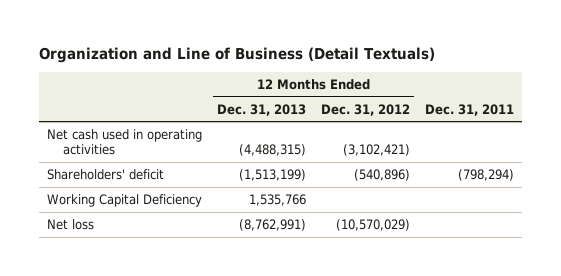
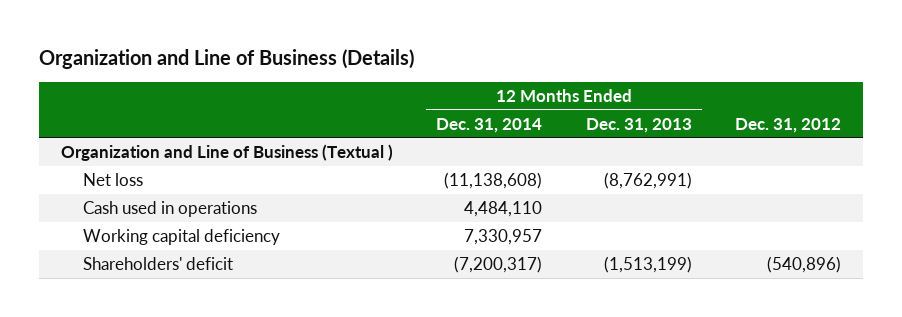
- Organization and Line of Business (Detail Textuals)
+ Organization and Line of Business (Details)
- | 12 Months Ended Dec. 31, 2013 | 12 Months Ended Dec. 31, 2012 | Dec. 31, 2011
+ | 12 Months Ended Dec. 31, 2014 | 12 Months Ended Dec. 31, 2013 | Dec. 31, 2012
- Net cash used in operating activities | (4,488,315) | (3,102,421) |
- Working Capital Deficiency | 1,535,766 | |
+ Organization and Line of Business (Textual )
+ Cash used in operations | 4,484,110 | |
+ Working capital deficiency | 7,330,957 | |
moved down: Shareholders' deficit | (7,200,317) | (1,513,199) | (540,896)

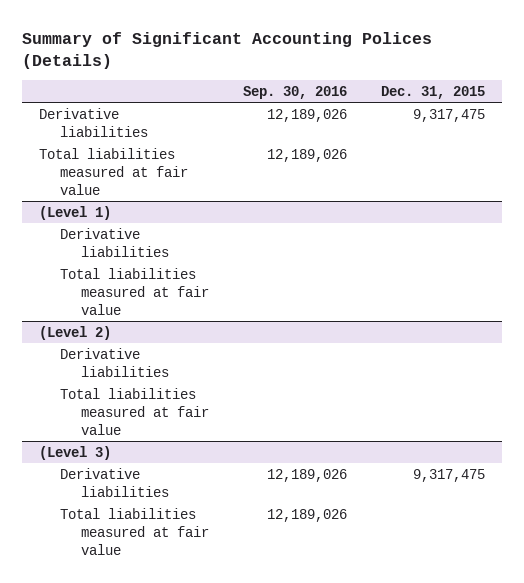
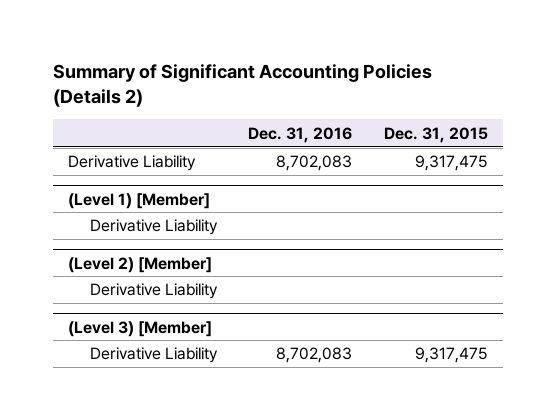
- Summary of Significant Accounting Polices (Details)
+ Summary of Significant Accounting Policies (Details 2)
- | Sep. 30, 2016 | Dec. 31, 2015
+ | Dec. 31, 2016 | Dec. 31, 2015
- Derivative liabilities | 12,189,026 | 9,317,475
- Total liabilities measured at fair value | 12,189,026 |
- (Level 1)
- Derivative liabilities
- Total liabilities measured at fair value
- (Level 2)
- Derivative liabilities
- Total liabilities measured at fair value
- (Level 3)
- Derivative liabilities | 12,189,026 | 9,317,475
- Total liabilities measured at fair value | 12,189,026 |
+ Derivative Liability | 8,702,083 | 9,317,475
+ (Level 1) [Member]
+ Derivative Liability
+ (Level 2) [Member]
+ Derivative Liability
+ (Level 3) [Member]
+ Derivative Liability | 8,702,083 | 9,317,475

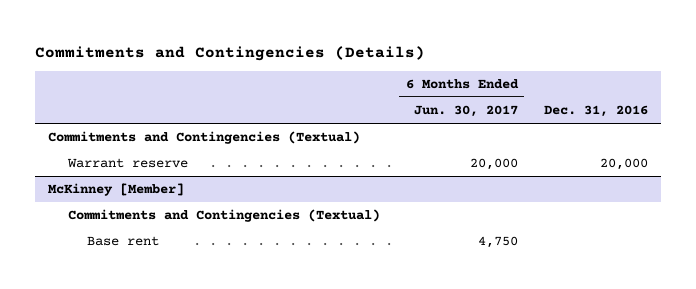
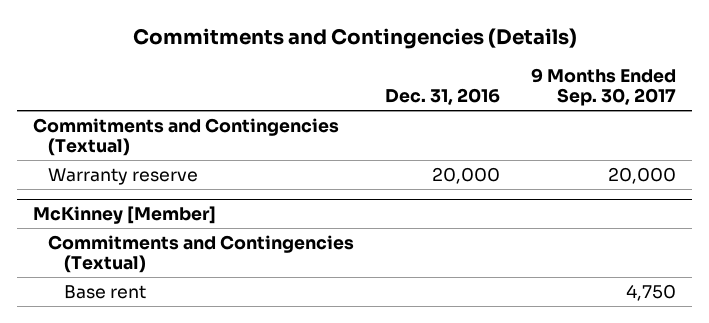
- | 6 Months Ended Jun. 30, 2017 | Dec. 31, 2016
+ | Dec. 31, 2016 | 9 Months Ended Sep. 30, 2017
- Warrant reserve | 20,000 | 20,000
+ Warranty reserve | 20,000 | 20,000

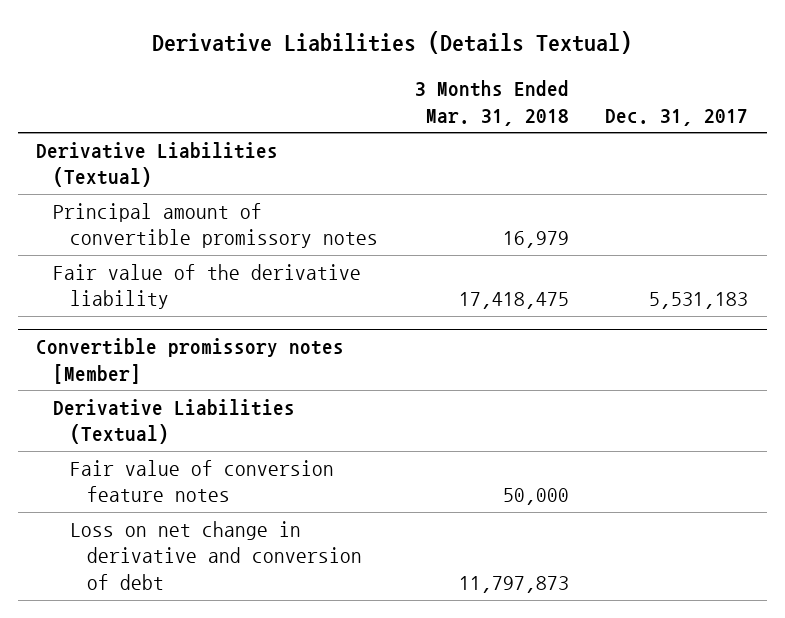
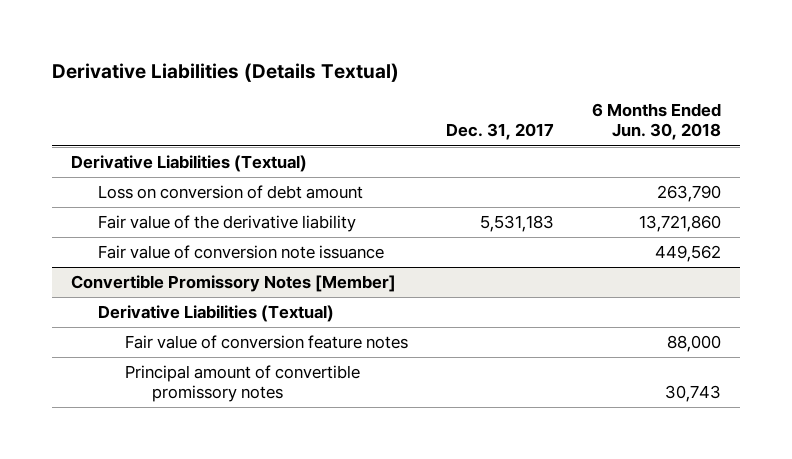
- | 3 Months Ended Mar. 31, 2018 | Dec. 31, 2017
+ | Dec. 31, 2017 | 6 Months Ended Jun. 30, 2018
- Principal amount of convertible promissory notes | 16,979 |
+ Loss on conversion of debt amount | | 263,790
- Convertible promissory notes [Member]
+ Fair value of conversion note issuance | | 449,562
+ Convertible Promissory Notes [Member]
- Loss on net change in derivative and conversion of debt | 11,797,873 |
+ Principal amount of convertible promissory notes | | 30,743

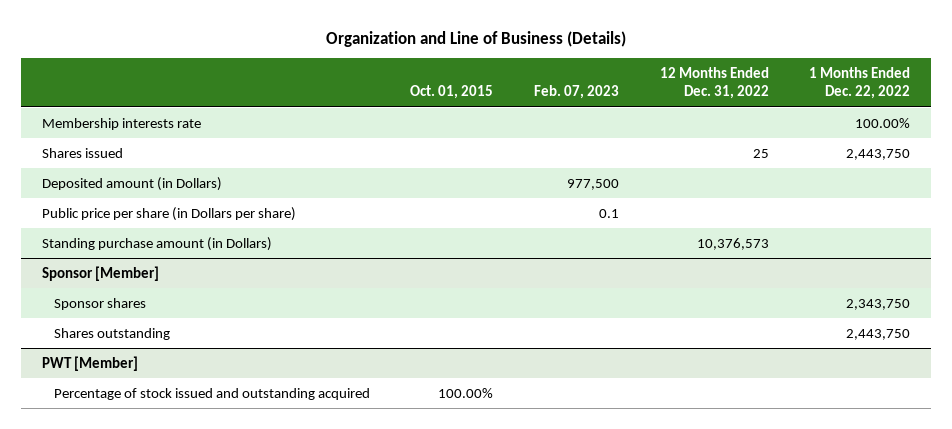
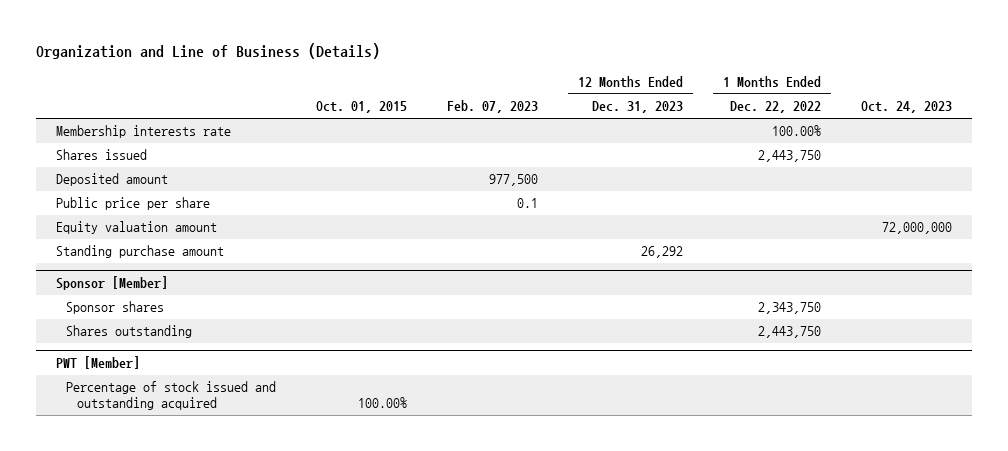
- | Oct. 01, 2015 | Feb. 07, 2023 | 12 Months Ended Dec. 31, 2022 | 1 Months Ended Dec. 22, 2022
+ | Oct. 01, 2015 | Feb. 07, 2023 | 12 Months Ended Dec. 31, 2023 | 1 Months Ended Dec. 22, 2022 | Oct. 24, 2023
- Deposited amount (in Dollars) | | 977,500 | |
- Public price per share (in Dollars per share) | | 0.1 | |
- Standing purchase amount (in Dollars) | | | 10,376,573 |
+ Deposited amount | | 977,500 | | |
+ Public price per share | | 0.1 | | |
+ Equity valuation amount | | | | | 72,000,000
+ Standing purchase amount | | | 26,292 | |

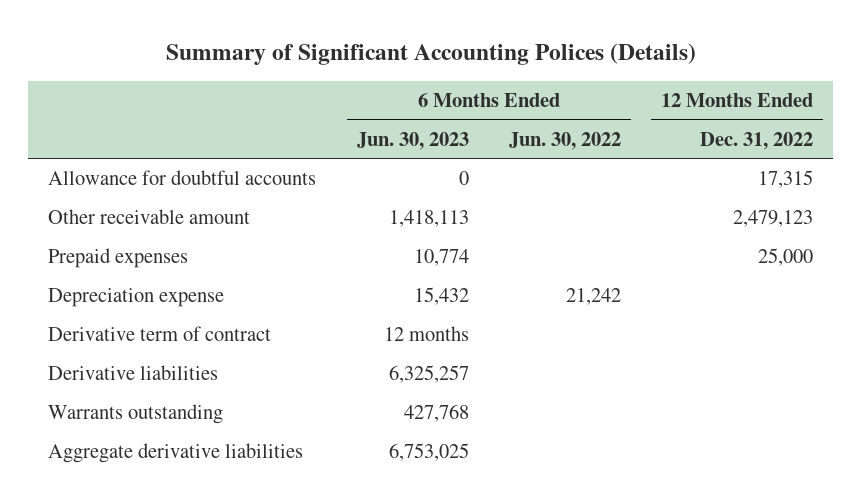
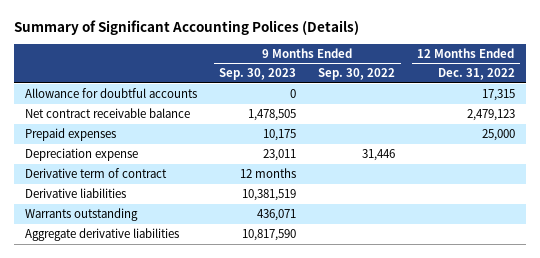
- | 6 Months Ended Jun. 30, 2023 | 6 Months Ended Jun. 30, 2022 | 12 Months Ended Dec. 31, 2022
+ | 9 Months Ended Sep. 30, 2023 | 9 Months Ended Sep. 30, 2022 | 12 Months Ended Dec. 31, 2022
- Other receivable amount | 1,418,113 | | 2,479,123
+ Net contract receivable balance | 1,478,505 | | 2,479,123

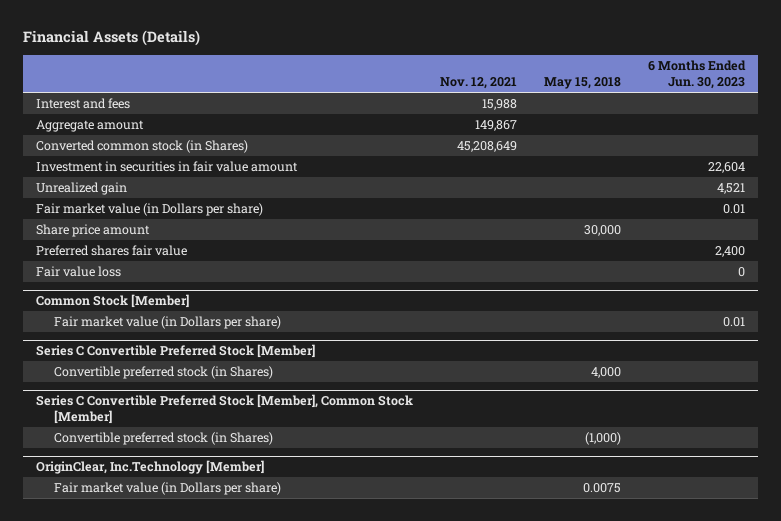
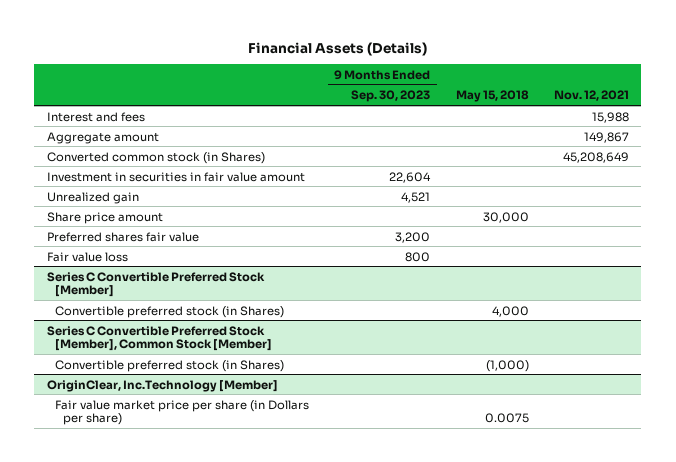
- | Nov. 12, 2021 | May 15, 2018 | 6 Months Ended Jun. 30, 2023
+ | 9 Months Ended Sep. 30, 2023 | May 15, 2018 | Nov. 12, 2021
- Fair market value (in Dollars per share) | | | 0.01
- Common Stock [Member]
- Fair market value (in Dollars per share) | | | 0.01
@ OriginClear, Inc.Technology [Member]
- Fair market value (in Dollars per share) | | 0.0075 |
+ Fair value market price per share (in Dollars per share) | | 0.0075 |

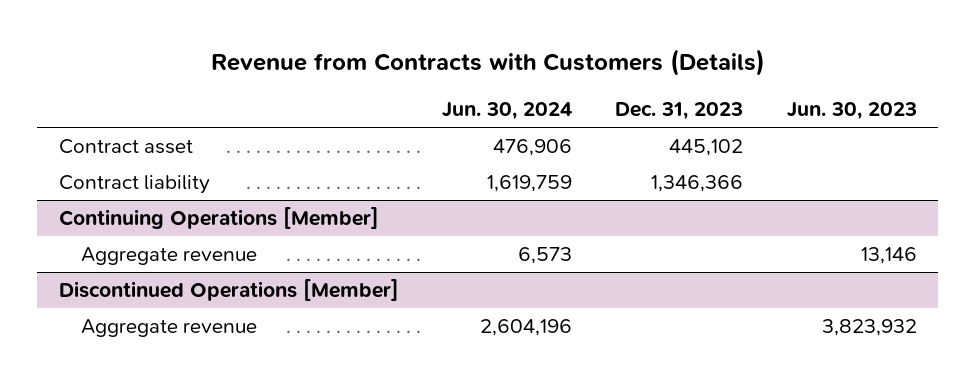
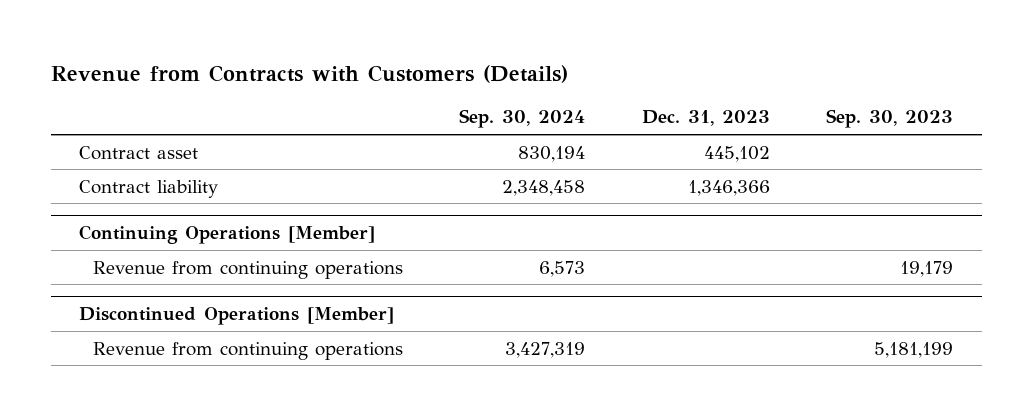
- | Jun. 30, 2024 | Dec. 31, 2023 | Jun. 30, 2023
+ | Sep. 30, 2024 | Dec. 31, 2023 | Sep. 30, 2023
@ Continuing Operations [Member]
- Aggregate revenue | 6,573 | | 13,146
+ Revenue from continuing operations | 6,573 | | 19,179
@ Discontinued Operations [Member]
- Aggregate revenue | 2,604,196 | | 3,823,932
+ Revenue from continuing operations | 3,427,319 | | 5,181,199

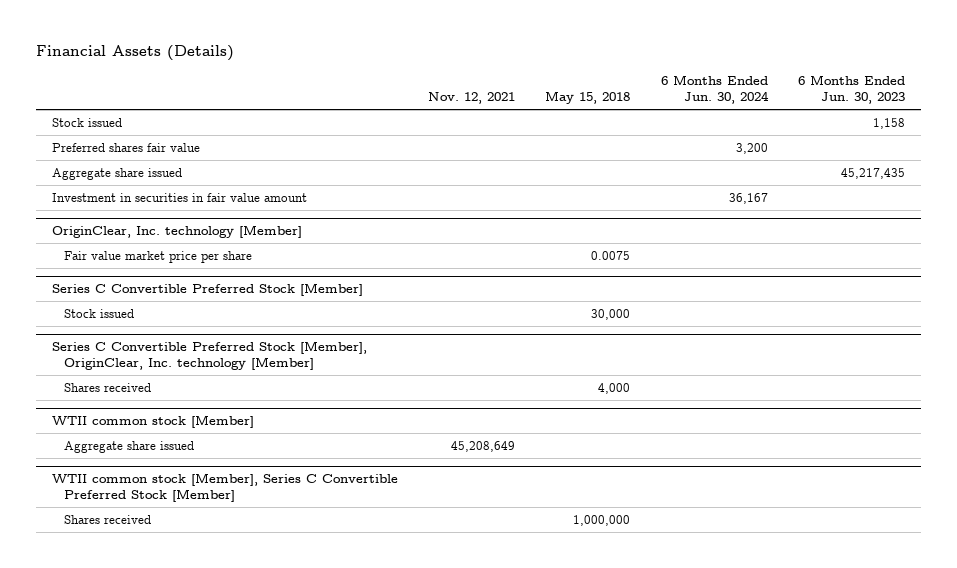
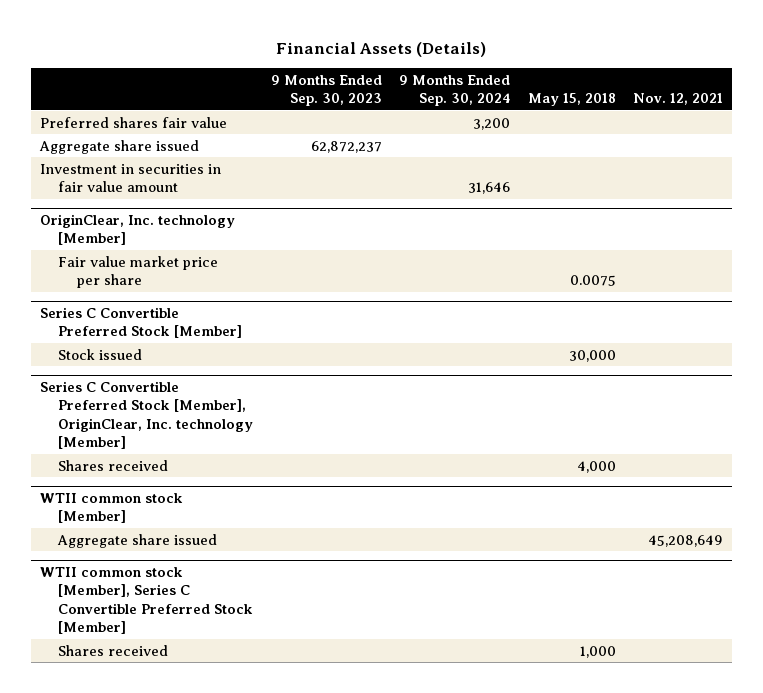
- | Nov. 12, 2021 | May 15, 2018 | 6 Months Ended Jun. 30, 2024 | 6 Months Ended Jun. 30, 2023
+ | 9 Months Ended Sep. 30, 2023 | 9 Months Ended Sep. 30, 2024 | May 15, 2018 | Nov. 12, 2021
- Stock issued | | | | 1,158
@ WTII common stock [Member], Series C Convertible Preferred Stock [Member]
- Shares received | | 1,000,000 | |
+ Shares received | | | 1,000 |

